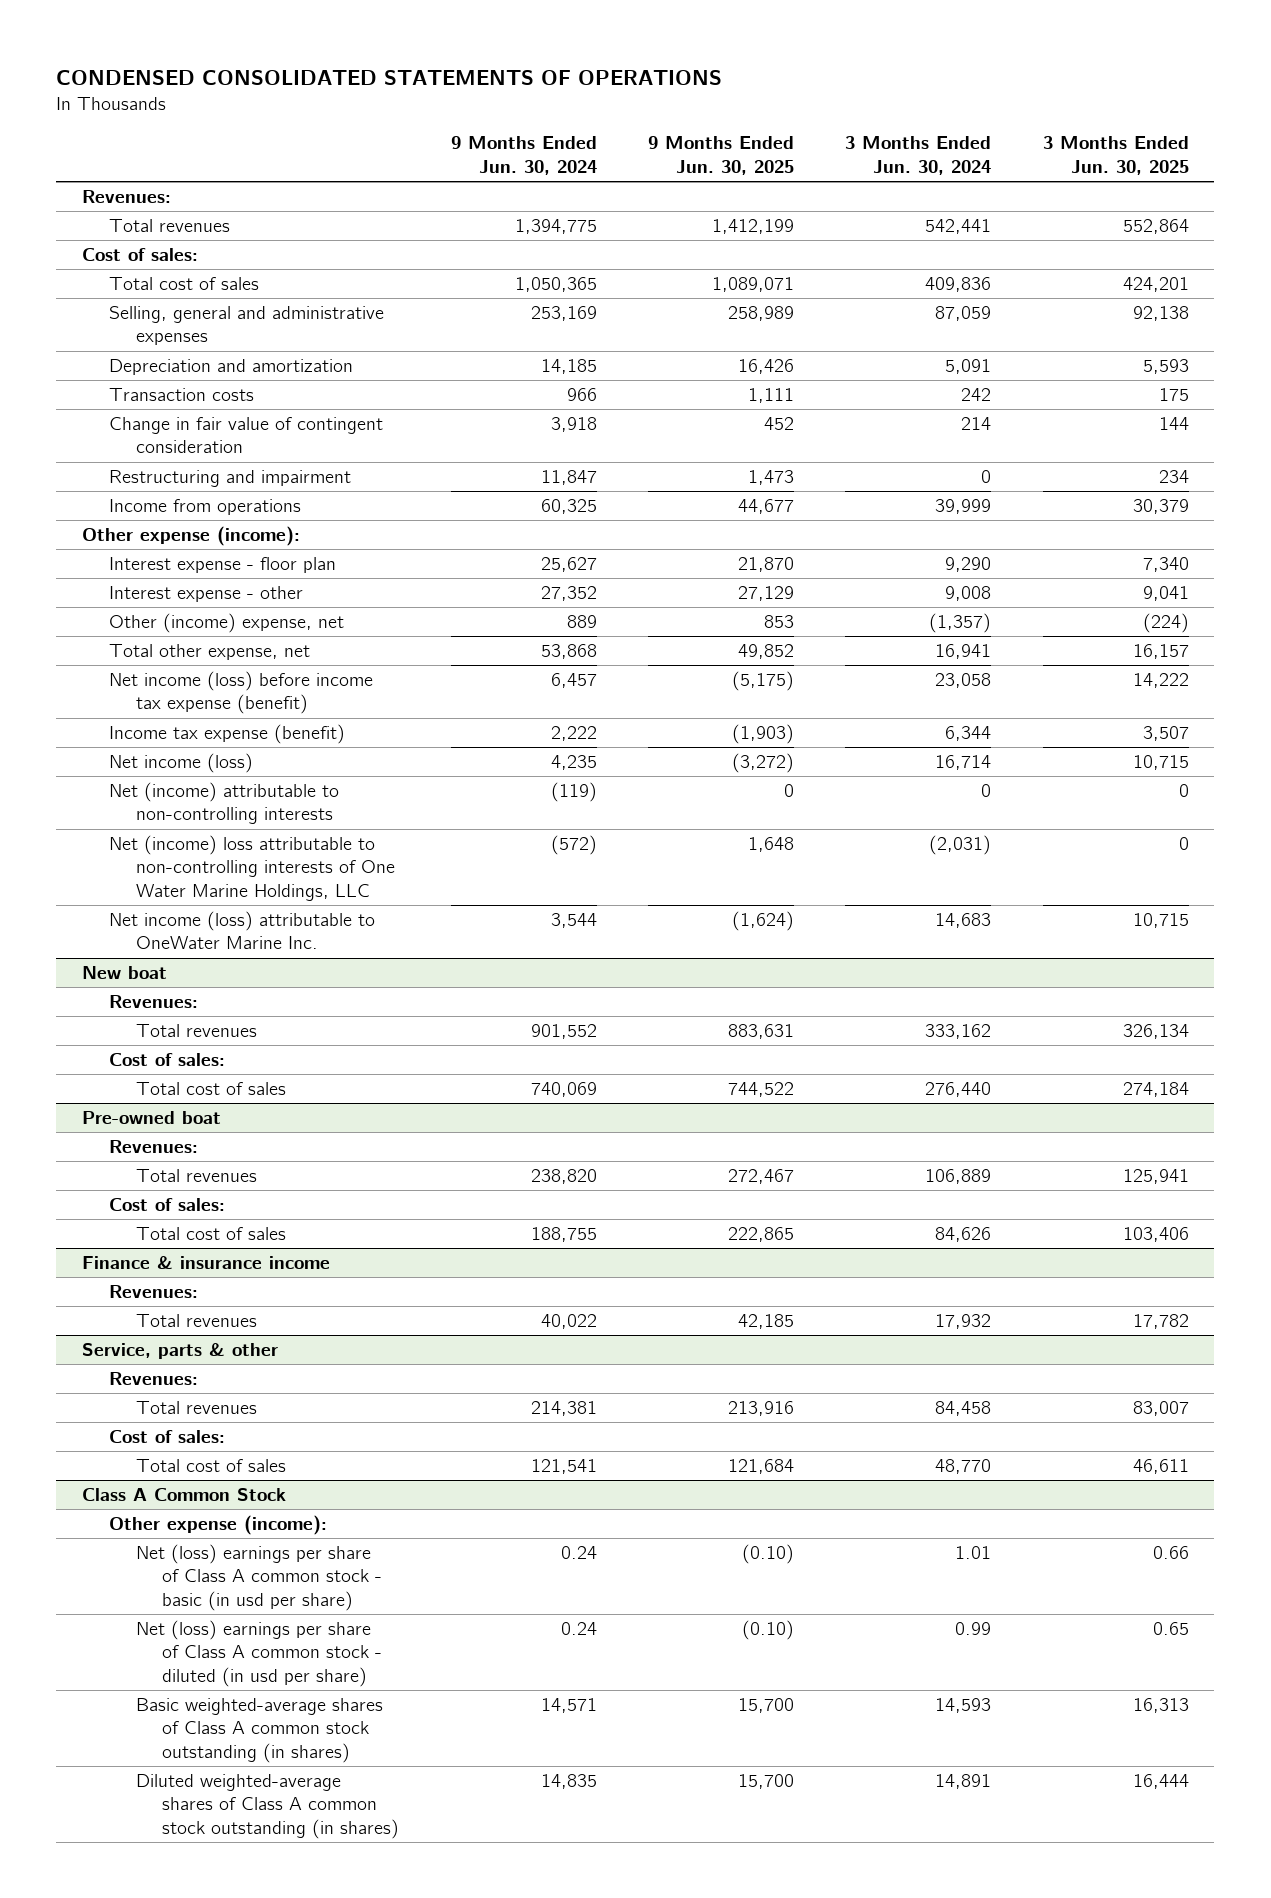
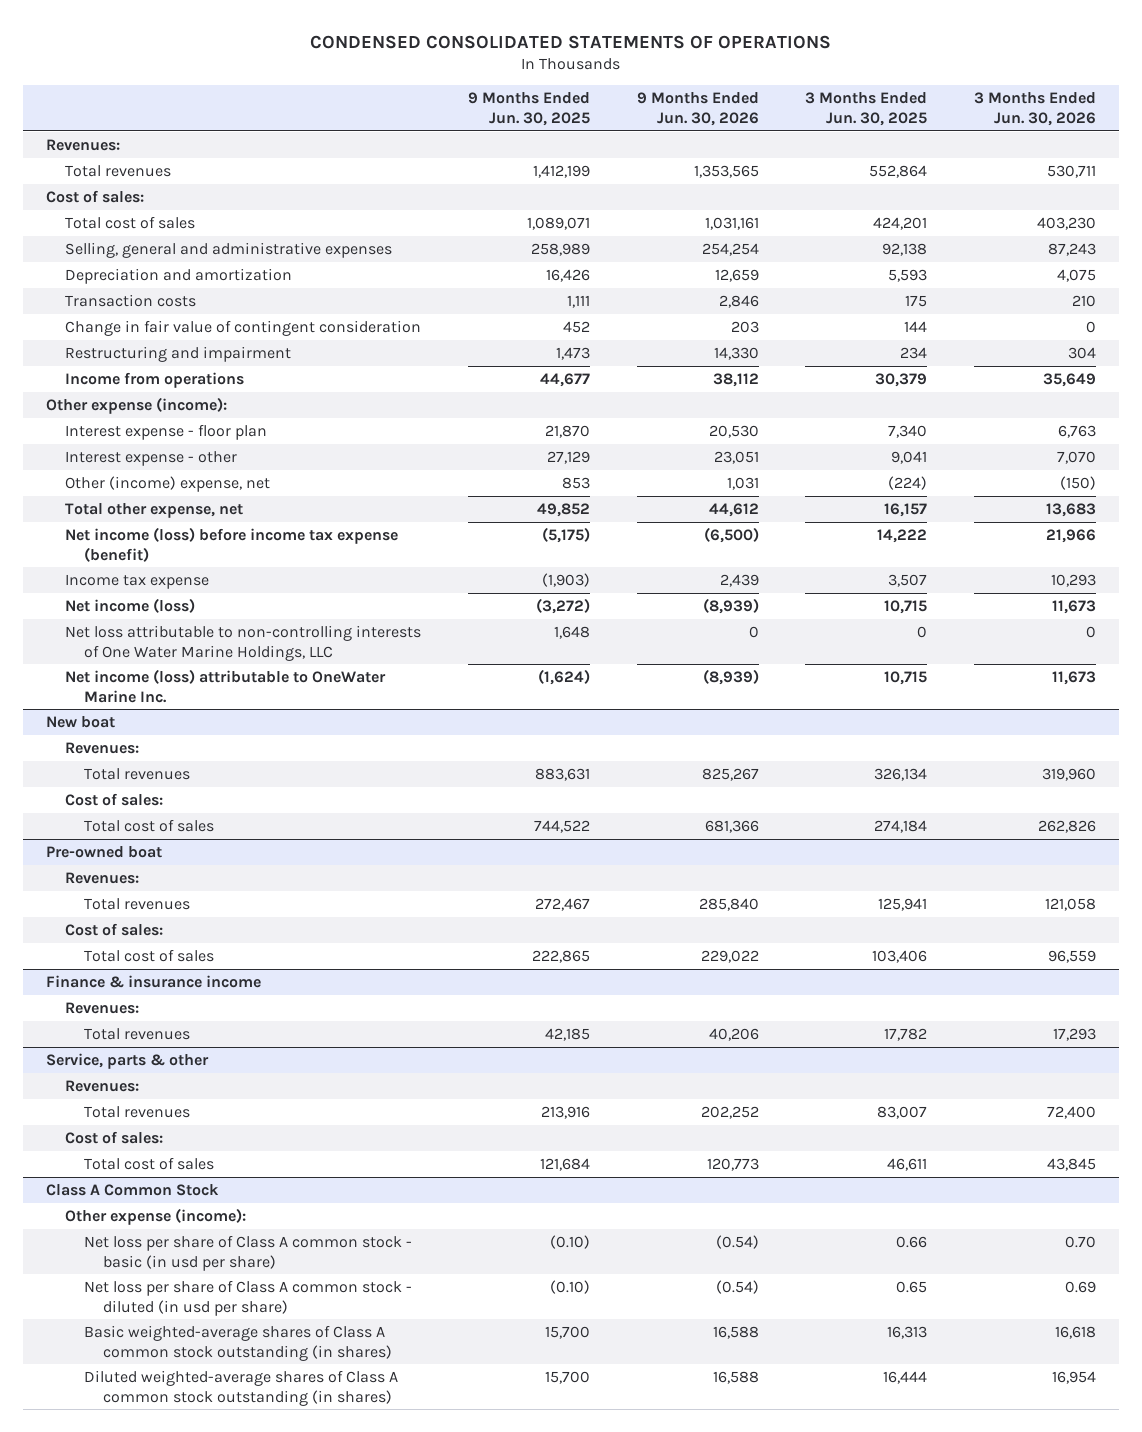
- | 9 Months Ended Jun. 30, 2024 | 9 Months Ended Jun. 30, 2025 | 3 Months Ended Jun. 30, 2024 | 3 Months Ended Jun. 30, 2025
+ | 9 Months Ended Jun. 30, 2025 | 9 Months Ended Jun. 30, 2026 | 3 Months Ended Jun. 30, 2025 | 3 Months Ended Jun. 30, 2026
- Income tax expense (benefit) | 2,222 | (1,903) | 6,344 | 3,507
+ Income tax expense | (1,903) | 2,439 | 3,507 | 10,293
- Net (income) attributable to non-controlling interests | (119) | 0 | 0 | 0
- Net (income) loss attributable to non-controlling interests of One Water Marine Holdings, LLC | (572) | 1,648 | (2,031) | 0
+ Net loss attributable to non-controlling interests of One Water Marine Holdings, LLC | 1,648 | 0 | 0 | 0
@ Class A Common Stock
- Net (loss) earnings per share of Class A common stock - basic (in usd per share) | 0.24 | (0.10) | 1.01 | 0.66
- Net (loss) earnings per share of Class A common stock - diluted (in usd per share) | 0.24 | (0.10) | 0.99 | 0.65
+ Net loss per share of Class A common stock - basic (in usd per share) | (0.10) | (0.54) | 0.66 | 0.70
+ Net loss per share of Class A common stock - diluted (in usd per share) | (0.10) | (0.54) | 0.65 | 0.69

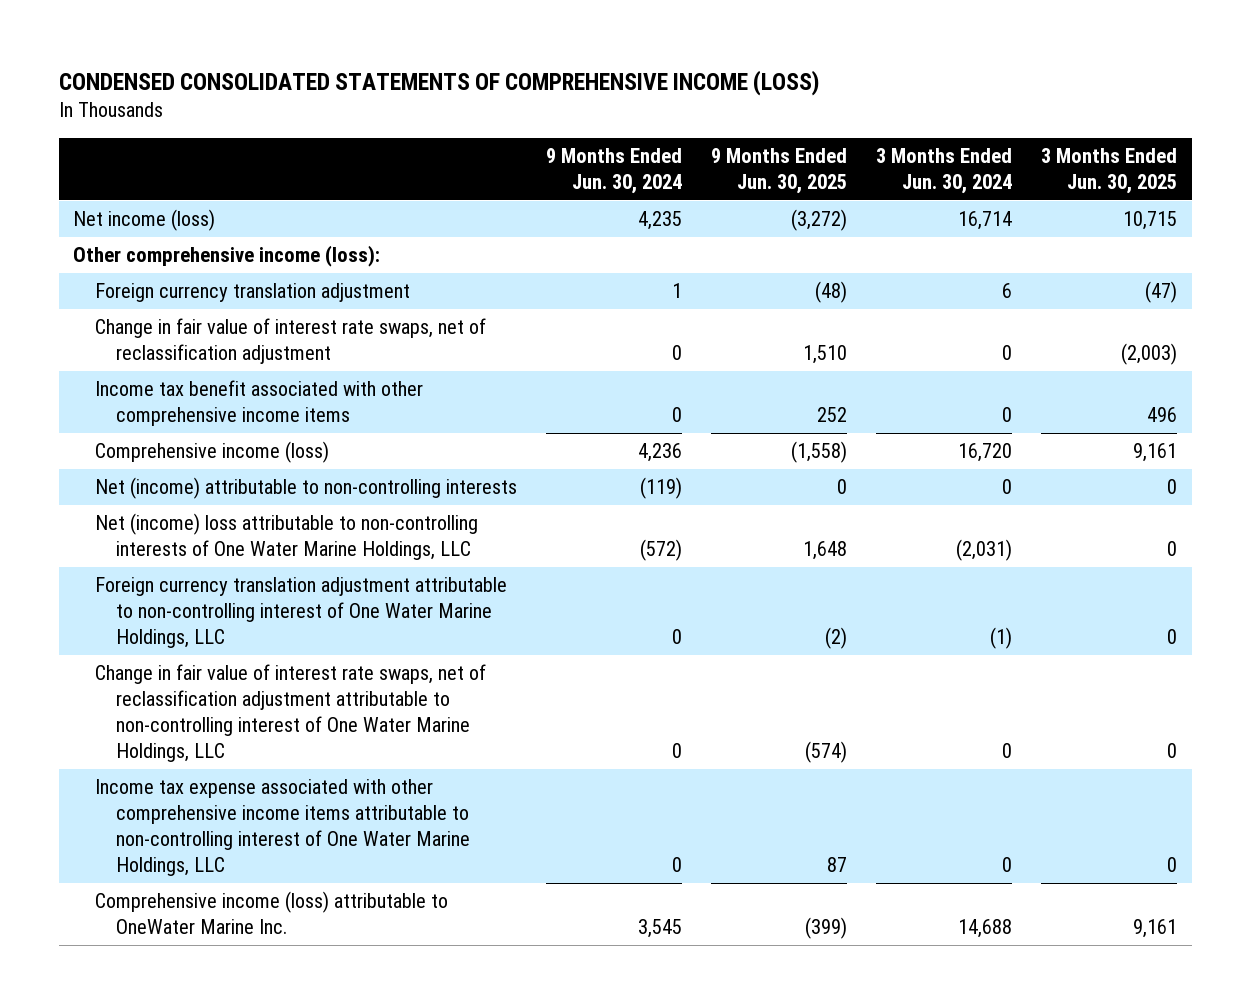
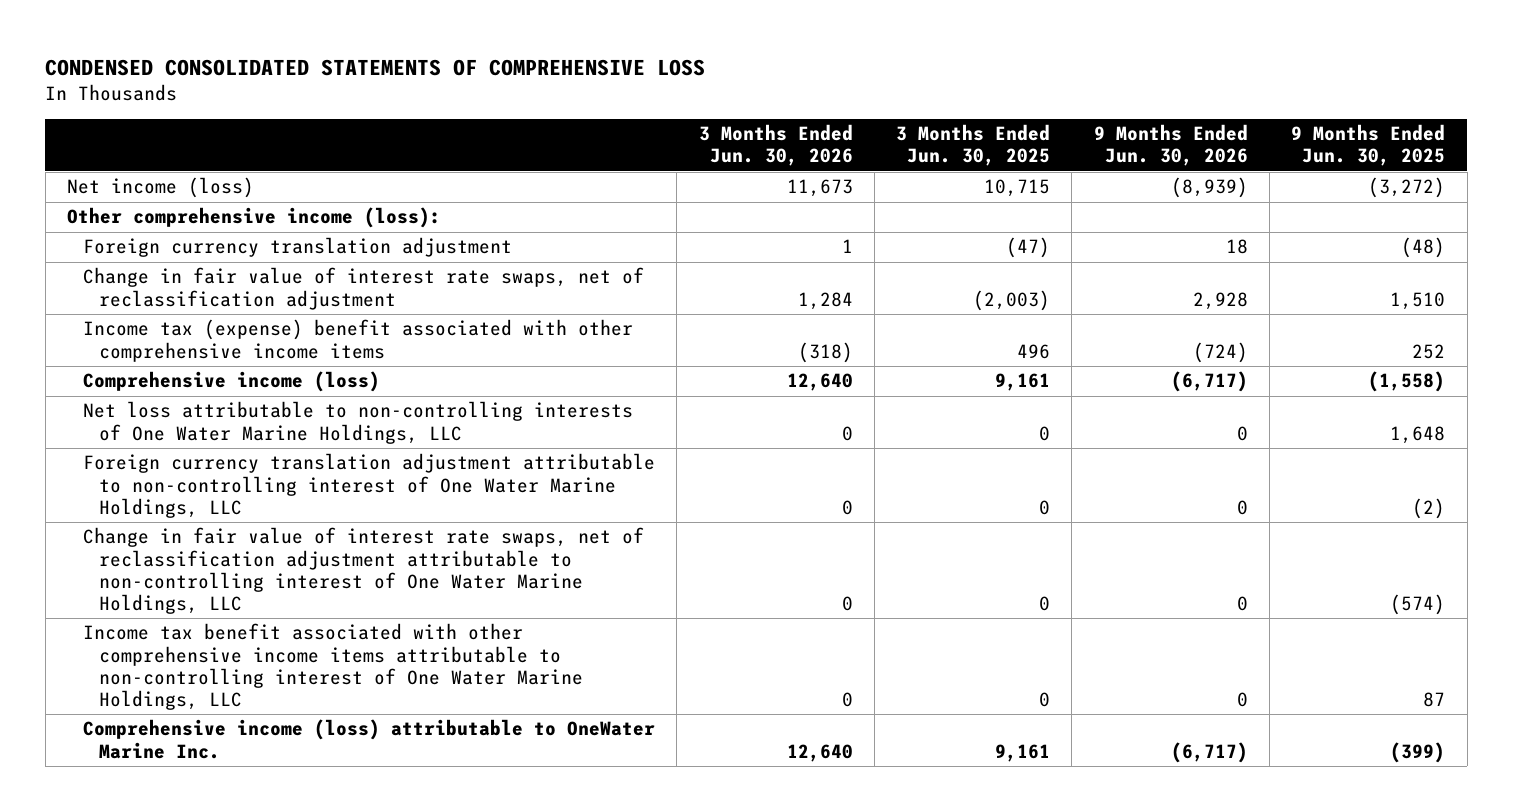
- CONDENSED CONSOLIDATED STATEMENTS OF COMPREHENSIVE INCOME (LOSS)
+ CONDENSED CONSOLIDATED STATEMENTS OF COMPREHENSIVE LOSS
- | 9 Months Ended Jun. 30, 2024 | 9 Months Ended Jun. 30, 2025 | 3 Months Ended Jun. 30, 2024 | 3 Months Ended Jun. 30, 2025
+ | 3 Months Ended Jun. 30, 2026 | 3 Months Ended Jun. 30, 2025 | 9 Months Ended Jun. 30, 2026 | 9 Months Ended Jun. 30, 2025
- Income tax benefit associated with other comprehensive income items | 0 | 252 | 0 | 496
+ Income tax (expense) benefit associated with other comprehensive income items | (318) | 496 | (724) | 252
- Net (income) attributable to non-controlling interests | (119) | 0 | 0 | 0
- Net (income) loss attributable to non-controlling interests of One Water Marine Holdings, LLC | (572) | 1,648 | (2,031) | 0
+ Net loss attributable to non-controlling interests of One Water Marine Holdings, LLC | 0 | 0 | 0 | 1,648
- Income tax expense associated with other comprehensive income items attributable to non-controlling interest of One Water Marine Holdings, LLC | 0 | 87 | 0 | 0
+ Income tax benefit associated with other comprehensive income items attributable to non-controlling interest of One Water Marine Holdings, LLC | 0 | 0 | 0 | 87

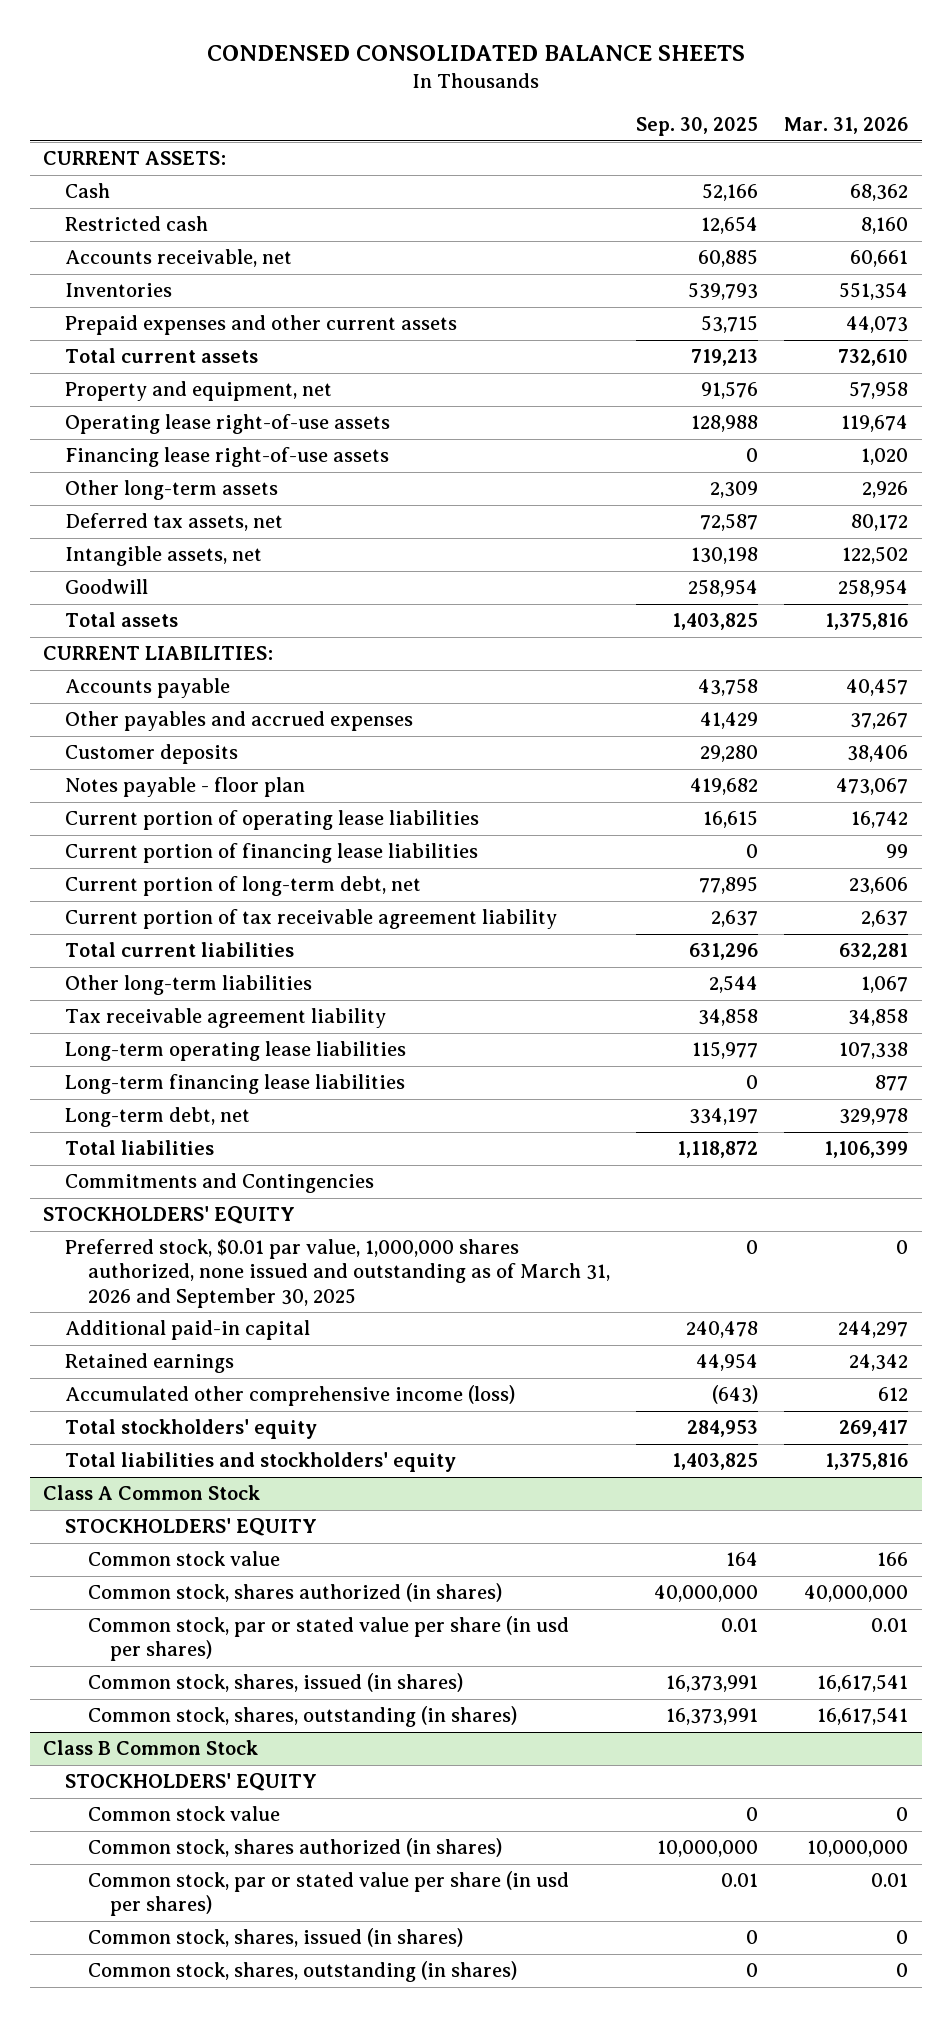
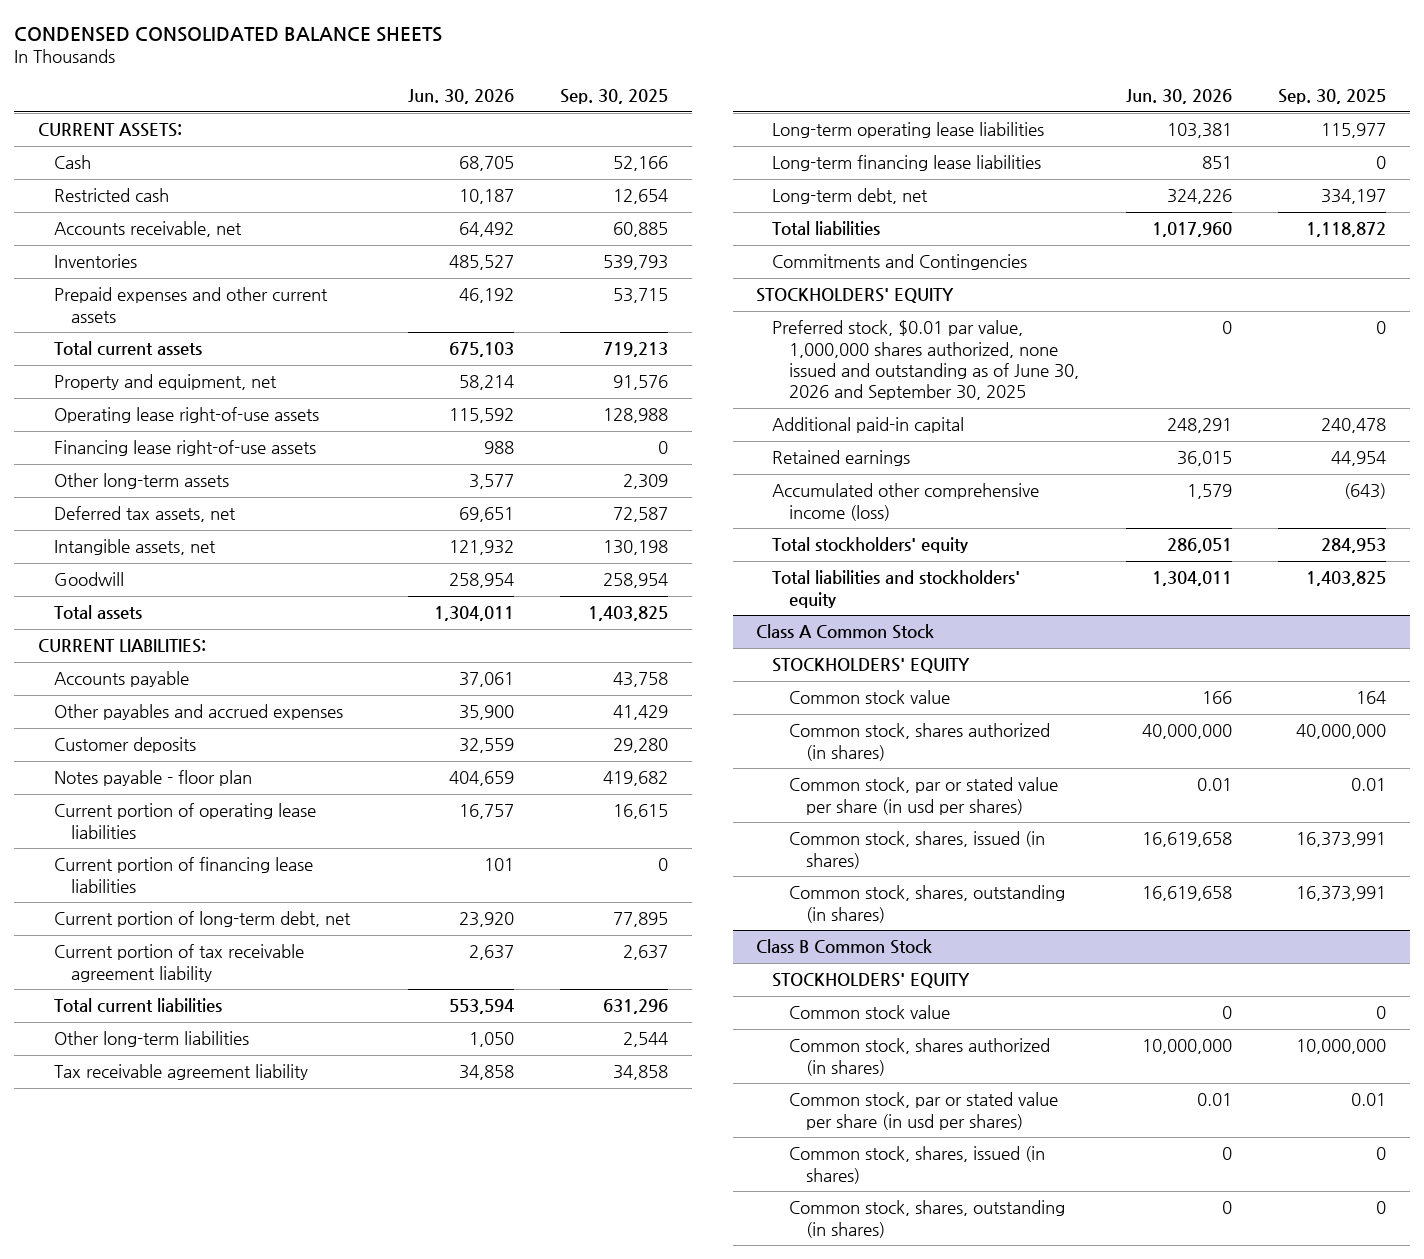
- | Sep. 30, 2025 | Mar. 31, 2026
+ | Jun. 30, 2026 | Sep. 30, 2025
- Preferred stock, $0.01 par value, 1,000,000 shares authorized, none issued and outstanding as of March 31, 2026 and September 30, 2025 | 0 | 0
+ Preferred stock, $0.01 par value, 1,000,000 shares authorized, none issued and outstanding as of June 30, 2026 and September 30, 2025 | 0 | 0

